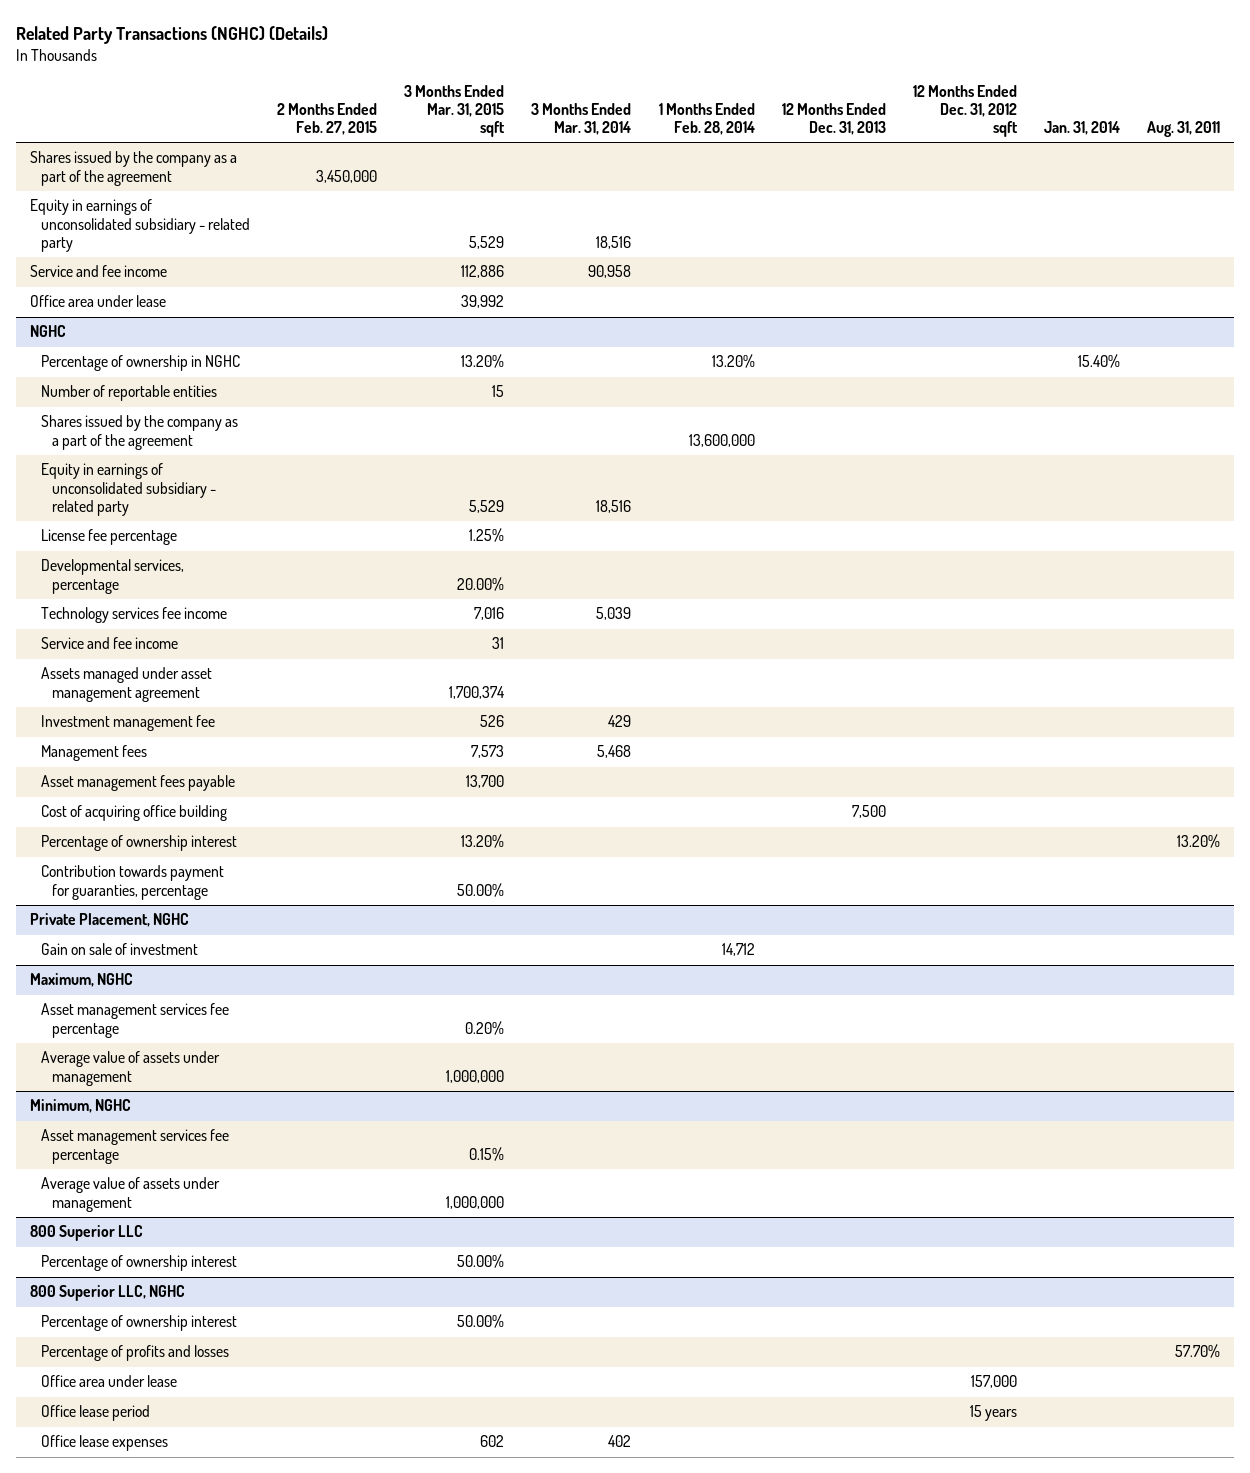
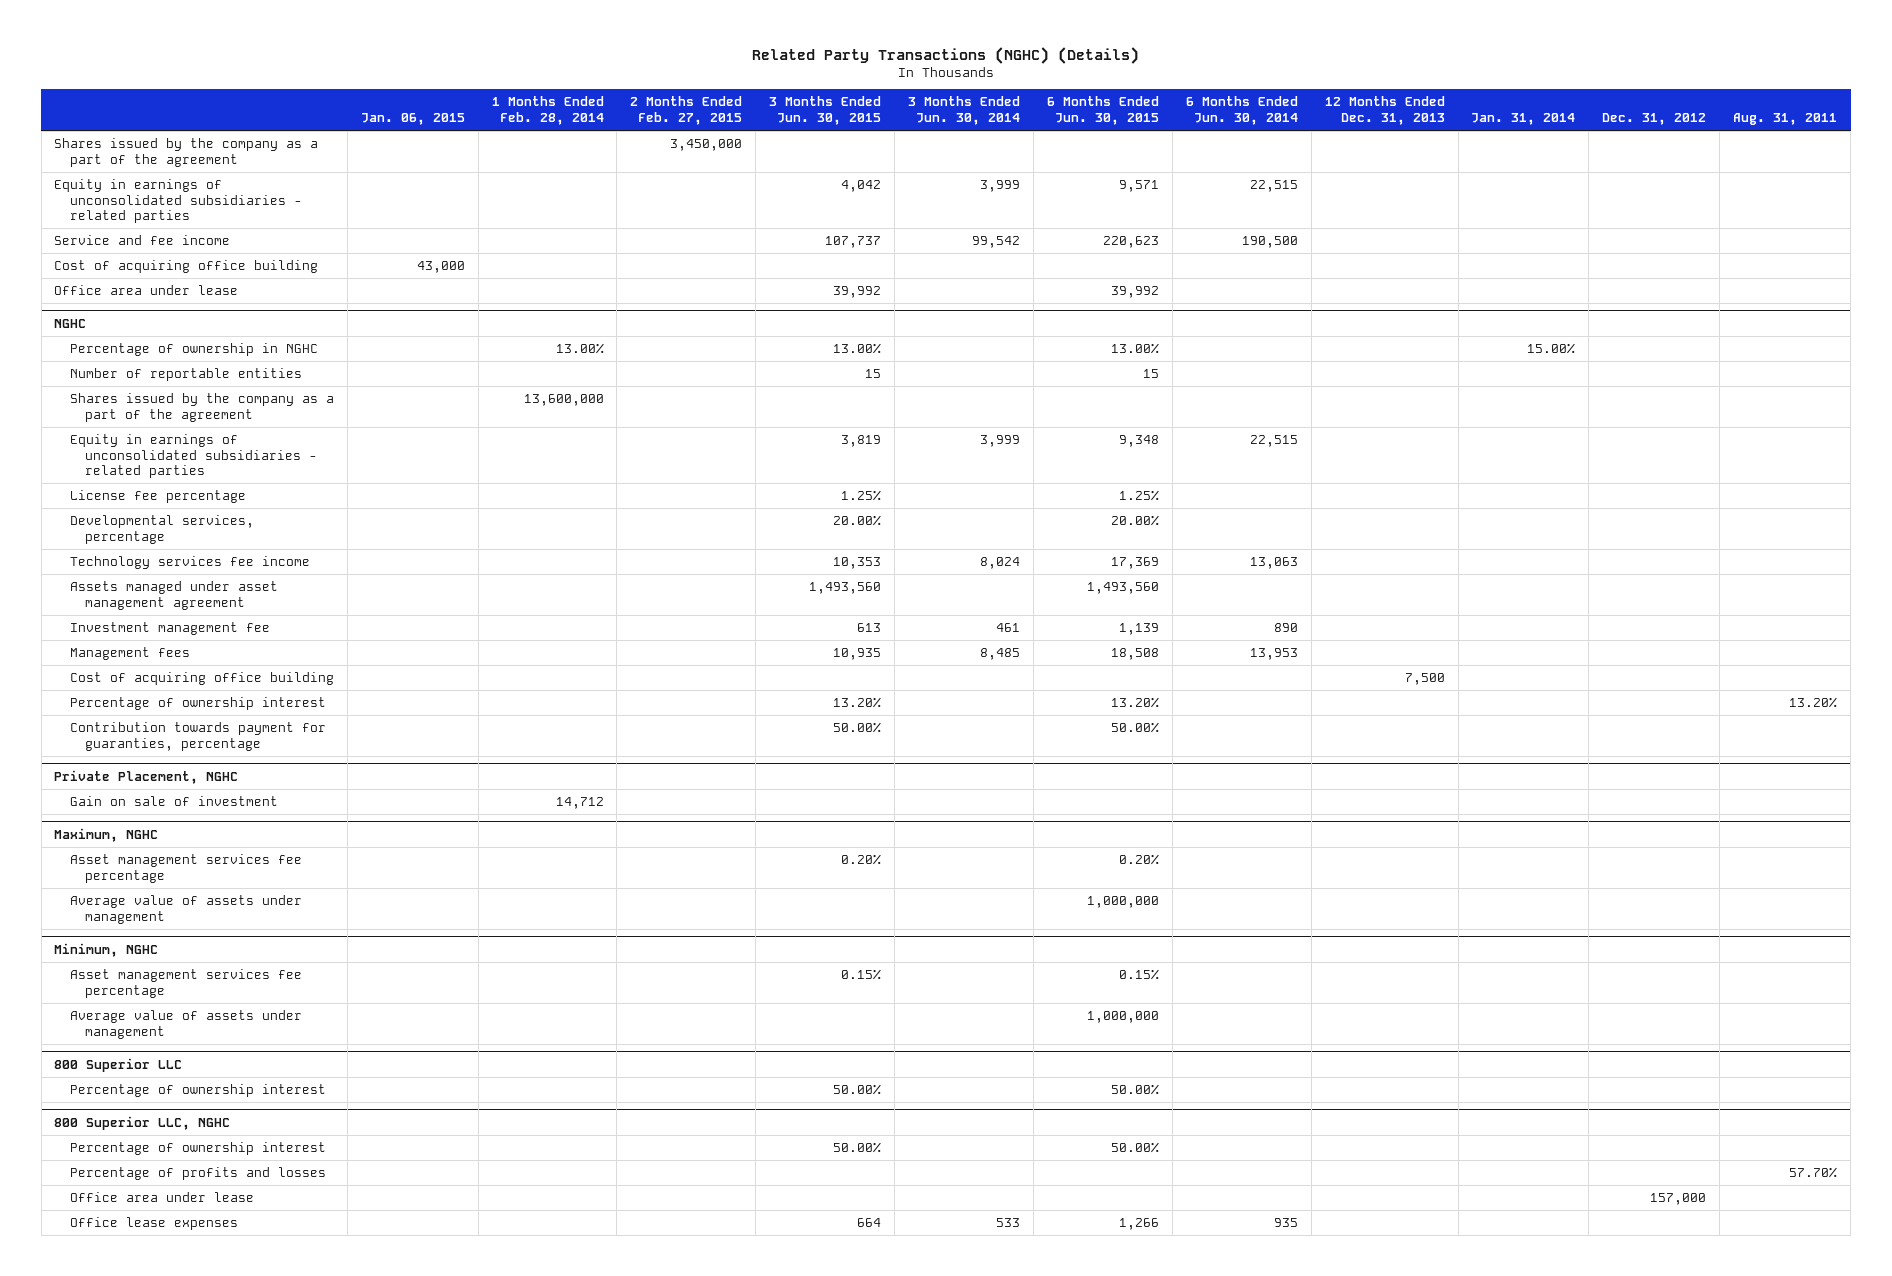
- | 2 Months Ended Feb. 27, 2015 | 3 Months Ended Mar. 31, 2015 sqft | 3 Months Ended Mar. 31, 2014 | 1 Months Ended Feb. 28, 2014 | 12 Months Ended Dec. 31, 2013 | 12 Months Ended Dec. 31, 2012 sqft | Jan. 31, 2014 | Aug. 31, 2011
+ | Jan. 06, 2015 | 1 Months Ended Feb. 28, 2014 | 2 Months Ended Feb. 27, 2015 | 3 Months Ended Jun. 30, 2015 | 3 Months Ended Jun. 30, 2014 | 6 Months Ended Jun. 30, 2015 | 6 Months Ended Jun. 30, 2014 | 12 Months Ended Dec. 31, 2013 | Jan. 31, 2014 | Dec. 31, 2012 | Aug. 31, 2011
- Equity in earnings of unconsolidated subsidiary - related party | | 5,529 | 18,516 | | | | |
+ Equity in earnings of unconsolidated subsidiaries - related parties | | | | 4,042 | 3,999 | 9,571 | 22,515 | | | |
+ Cost of acquiring office building | 43,000 | | | | | | | | | |
@ NGHC
- Percentage of ownership in NGHC | | 13.20% | | 13.20% | | | 15.40% |
+ Percentage of ownership in NGHC | | 13.00% | | 13.00% | | 13.00% | | | 15.00% | |
- Equity in earnings of unconsolidated subsidiary - related party | | 5,529 | 18,516 | | | | |
+ Equity in earnings of unconsolidated subsidiaries - related parties | | | | 3,819 | 3,999 | 9,348 | 22,515 | | | |
- Service and fee income | | 31 | | | | | |
- Asset management fees payable | | 13,700 | | | | | |
@ 800 Superior LLC, NGHC
- Office lease period | | | | | | 15 years | |

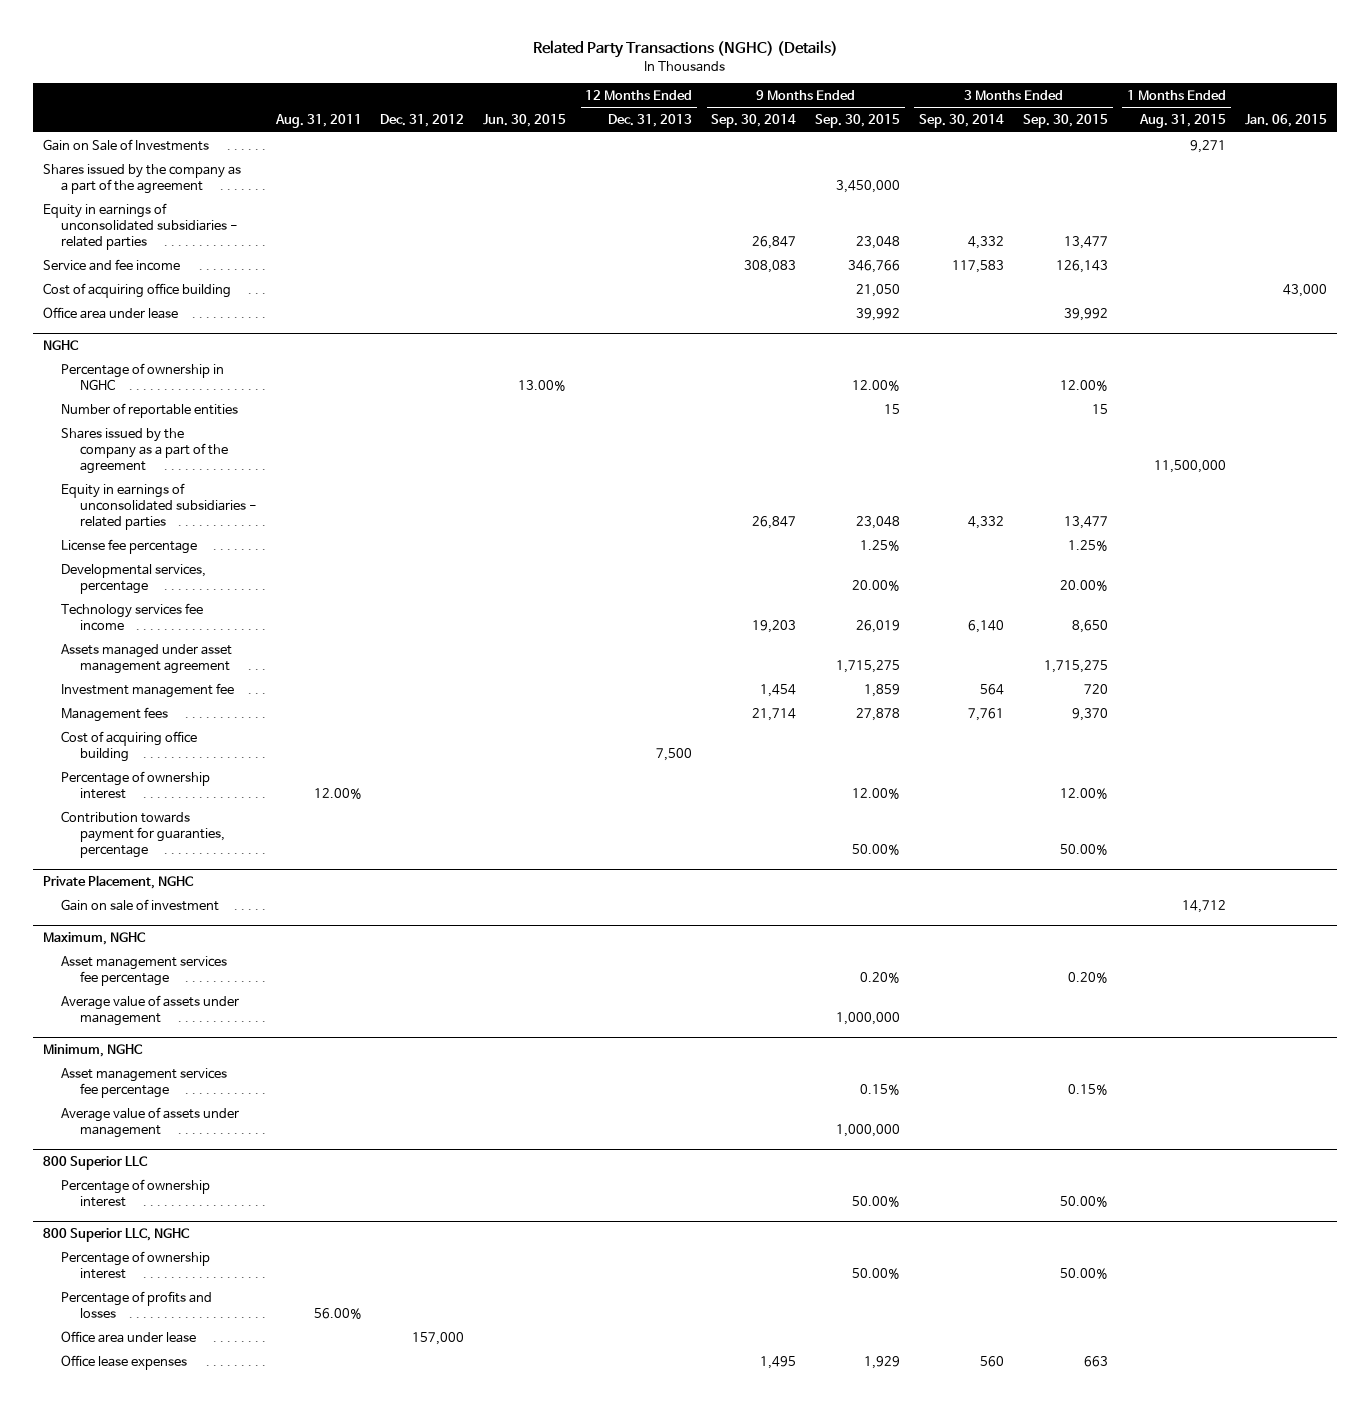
- | Jan. 06, 2015 | 1 Months Ended Feb. 28, 2014 | 2 Months Ended Feb. 27, 2015 | 3 Months Ended Jun. 30, 2015 | 3 Months Ended Jun. 30, 2014 | 6 Months Ended Jun. 30, 2015 | 6 Months Ended Jun. 30, 2014 | 12 Months Ended Dec. 31, 2013 | Jan. 31, 2014 | Dec. 31, 2012 | Aug. 31, 2011
+ | Aug. 31, 2011 | Dec. 31, 2012 | Jun. 30, 2015 | 12 Months Ended Dec. 31, 2013 | 9 Months Ended Sep. 30, 2014 | 9 Months Ended Sep. 30, 2015 | 3 Months Ended Sep. 30, 2014 | 3 Months Ended Sep. 30, 2015 | 1 Months Ended Aug. 31, 2015 | Jan. 06, 2015
+ Gain on Sale of Investments | | | | | | | | | 9,271 |
@ NGHC
- Percentage of ownership interest | | | | 13.20% | | 13.20% | | | | | 13.20%
+ Percentage of ownership interest | 12.00% | | | | | 12.00% | | 12.00% | |
@ 800 Superior LLC, NGHC
- Percentage of profits and losses | | | | | | | | | | | 57.70%
+ Percentage of profits and losses | 56.00% | | | | | | | | |

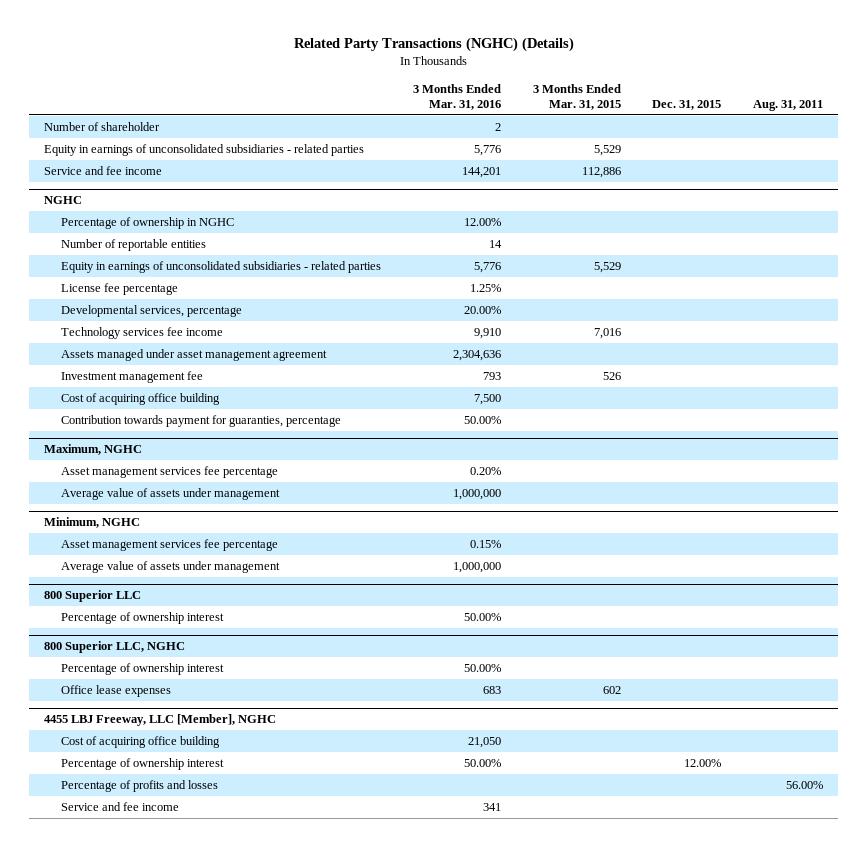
- | Aug. 31, 2011 | Dec. 31, 2012 | Jun. 30, 2015 | 12 Months Ended Dec. 31, 2013 | 9 Months Ended Sep. 30, 2014 | 9 Months Ended Sep. 30, 2015 | 3 Months Ended Sep. 30, 2014 | 3 Months Ended Sep. 30, 2015 | 1 Months Ended Aug. 31, 2015 | Jan. 06, 2015
+ | 3 Months Ended Mar. 31, 2016 | 3 Months Ended Mar. 31, 2015 | Dec. 31, 2015 | Aug. 31, 2011
- Gain on Sale of Investments | | | | | | | | | 9,271 |
- Shares issued by the company as a part of the agreement | | | | | | 3,450,000 | | | |
+ Number of shareholder | 2 | | |
- Cost of acquiring office building | | | | | | 21,050 | | | | 43,000
- Office area under lease | | | | | | 39,992 | | 39,992 | |
@ NGHC
- Shares issued by the company as a part of the agreement | | | | | | | | | 11,500,000 |
- Management fees | | | | | 21,714 | 27,878 | 7,761 | 9,370 | |
- Percentage of ownership interest | 12.00% | | | | | 12.00% | | 12.00% | |
- Private Placement, NGHC
- Gain on sale of investment | | | | | | | | | 14,712 |
@ 800 Superior LLC, NGHC
- Percentage of profits and losses | 56.00% | | | | | | | | |
- Office area under lease | | 157,000 | | | | | | | |
+ 4455 LBJ Freeway, LLC [Member], NGHC
+ Cost of acquiring office building | 21,050 | | |
+ Percentage of ownership interest | 50.00% | | 12.00% |
+ Percentage of profits and losses | | | | 56.00%
+ Service and fee income | 341 | | |

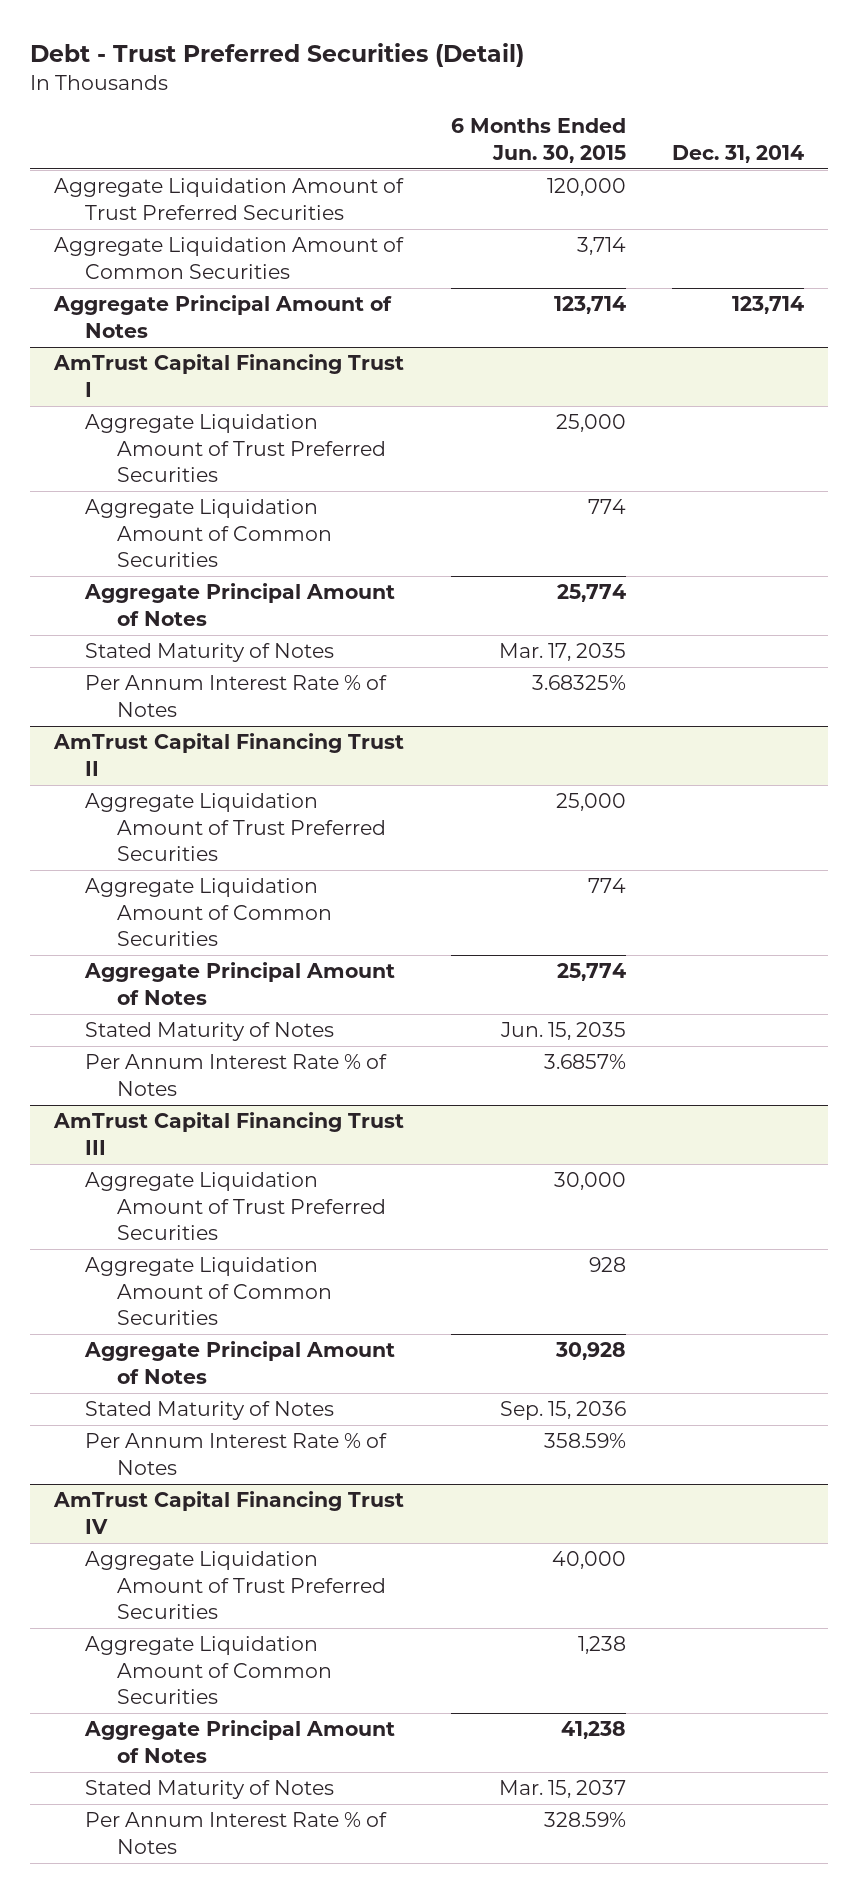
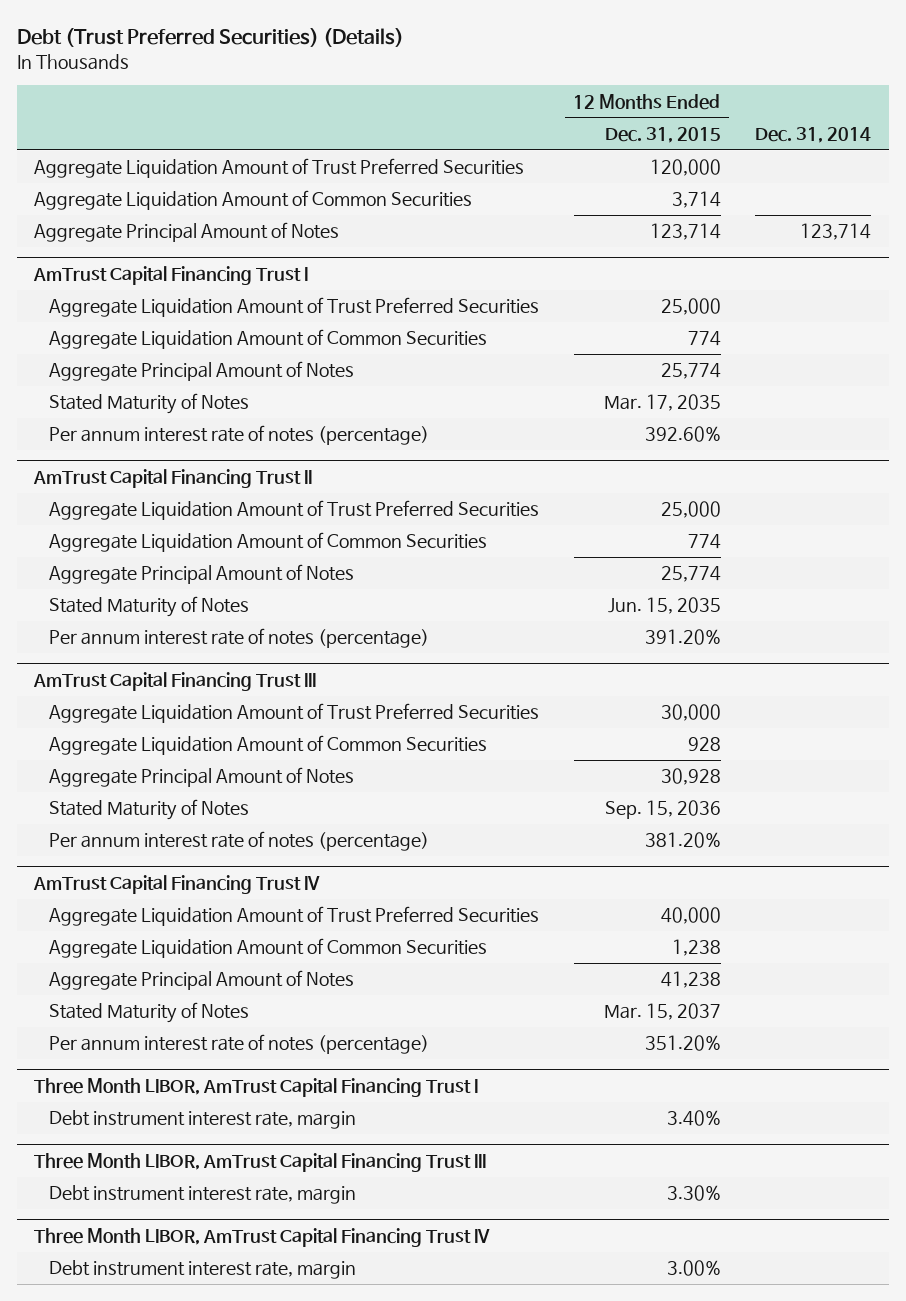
- Debt - Trust Preferred Securities (Detail)
+ Debt (Trust Preferred Securities) (Details)
- | 6 Months Ended Jun. 30, 2015 | Dec. 31, 2014
+ | 12 Months Ended Dec. 31, 2015 | Dec. 31, 2014
@ AmTrust Capital Financing Trust I
- Per Annum Interest Rate % of Notes | 3.68325% |
+ Per annum interest rate of notes (percentage) | 392.60% |
@ AmTrust Capital Financing Trust II
- Per Annum Interest Rate % of Notes | 3.6857% |
+ Per annum interest rate of notes (percentage) | 391.20% |
@ AmTrust Capital Financing Trust III
- Per Annum Interest Rate % of Notes | 358.59% |
+ Per annum interest rate of notes (percentage) | 381.20% |
@ AmTrust Capital Financing Trust IV
- Per Annum Interest Rate % of Notes | 328.59% |
+ Per annum interest rate of notes (percentage) | 351.20% |
+ Three Month LIBOR, AmTrust Capital Financing Trust I
+ Debt instrument interest rate, margin | 3.40% |
+ Three Month LIBOR, AmTrust Capital Financing Trust III
+ Debt instrument interest rate, margin | 3.30% |
+ Three Month LIBOR, AmTrust Capital Financing Trust IV
+ Debt instrument interest rate, margin | 3.00% |

